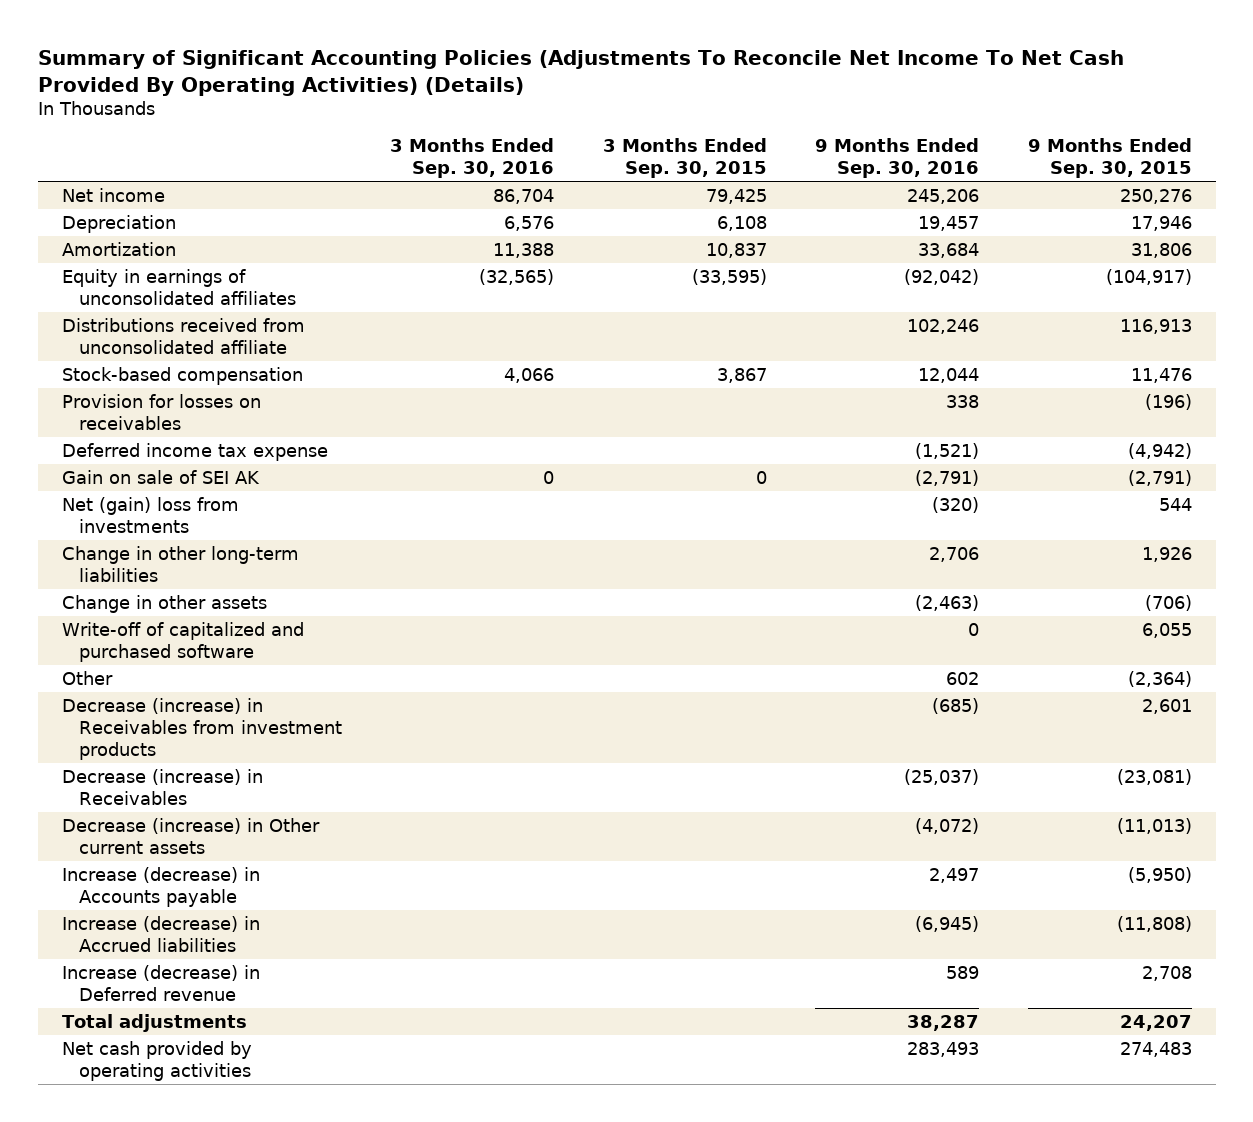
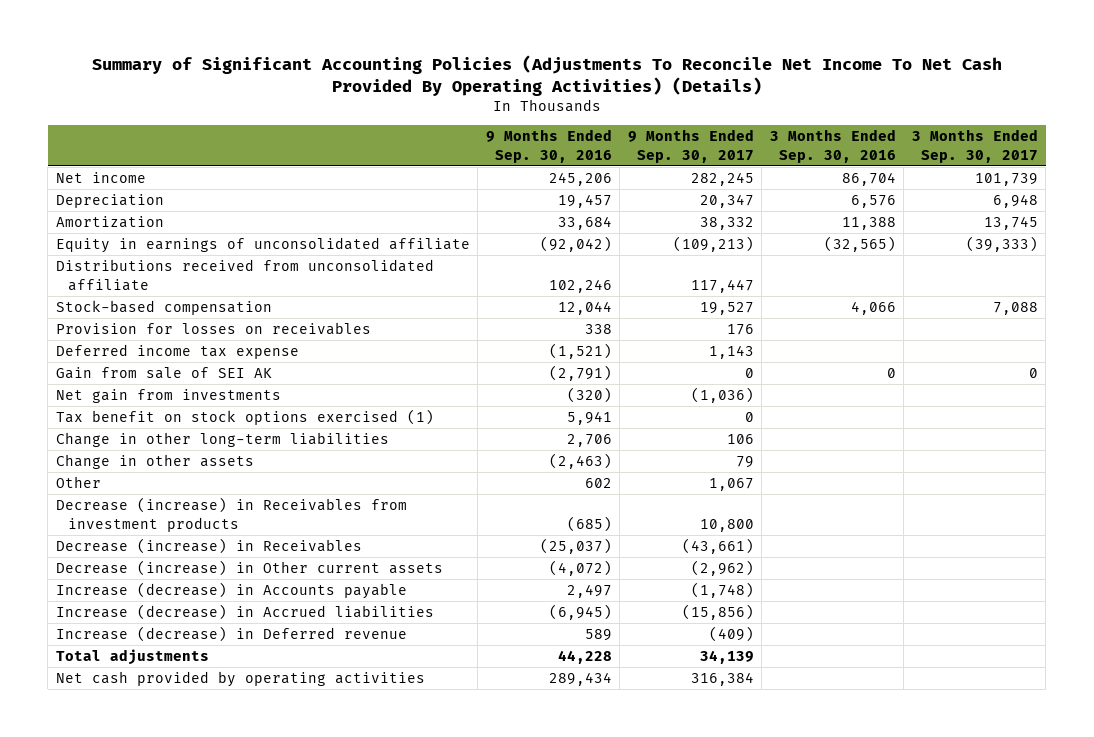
- | 3 Months Ended Sep. 30, 2016 | 3 Months Ended Sep. 30, 2015 | 9 Months Ended Sep. 30, 2016 | 9 Months Ended Sep. 30, 2015
+ | 9 Months Ended Sep. 30, 2016 | 9 Months Ended Sep. 30, 2017 | 3 Months Ended Sep. 30, 2016 | 3 Months Ended Sep. 30, 2017
- Equity in earnings of unconsolidated affiliates | (32,565) | (33,595) | (92,042) | (104,917)
+ Equity in earnings of unconsolidated affiliate | (92,042) | (109,213) | (32,565) | (39,333)
- Gain on sale of SEI AK | 0 | 0 | (2,791) | (2,791)
- Net (gain) loss from investments | | | (320) | 544
+ Gain from sale of SEI AK | (2,791) | 0 | 0 | 0
+ Net gain from investments | (320) | (1,036) | |
+ Tax benefit on stock options exercised (1) | 5,941 | 0 | |
- Write-off of capitalized and purchased software | | | 0 | 6,055
- Total adjustments | | | 38,287 | 24,207
- Net cash provided by operating activities | | | 283,493 | 274,483
+ Total adjustments | 44,228 | 34,139 | |
+ Net cash provided by operating activities | 289,434 | 316,384 | |

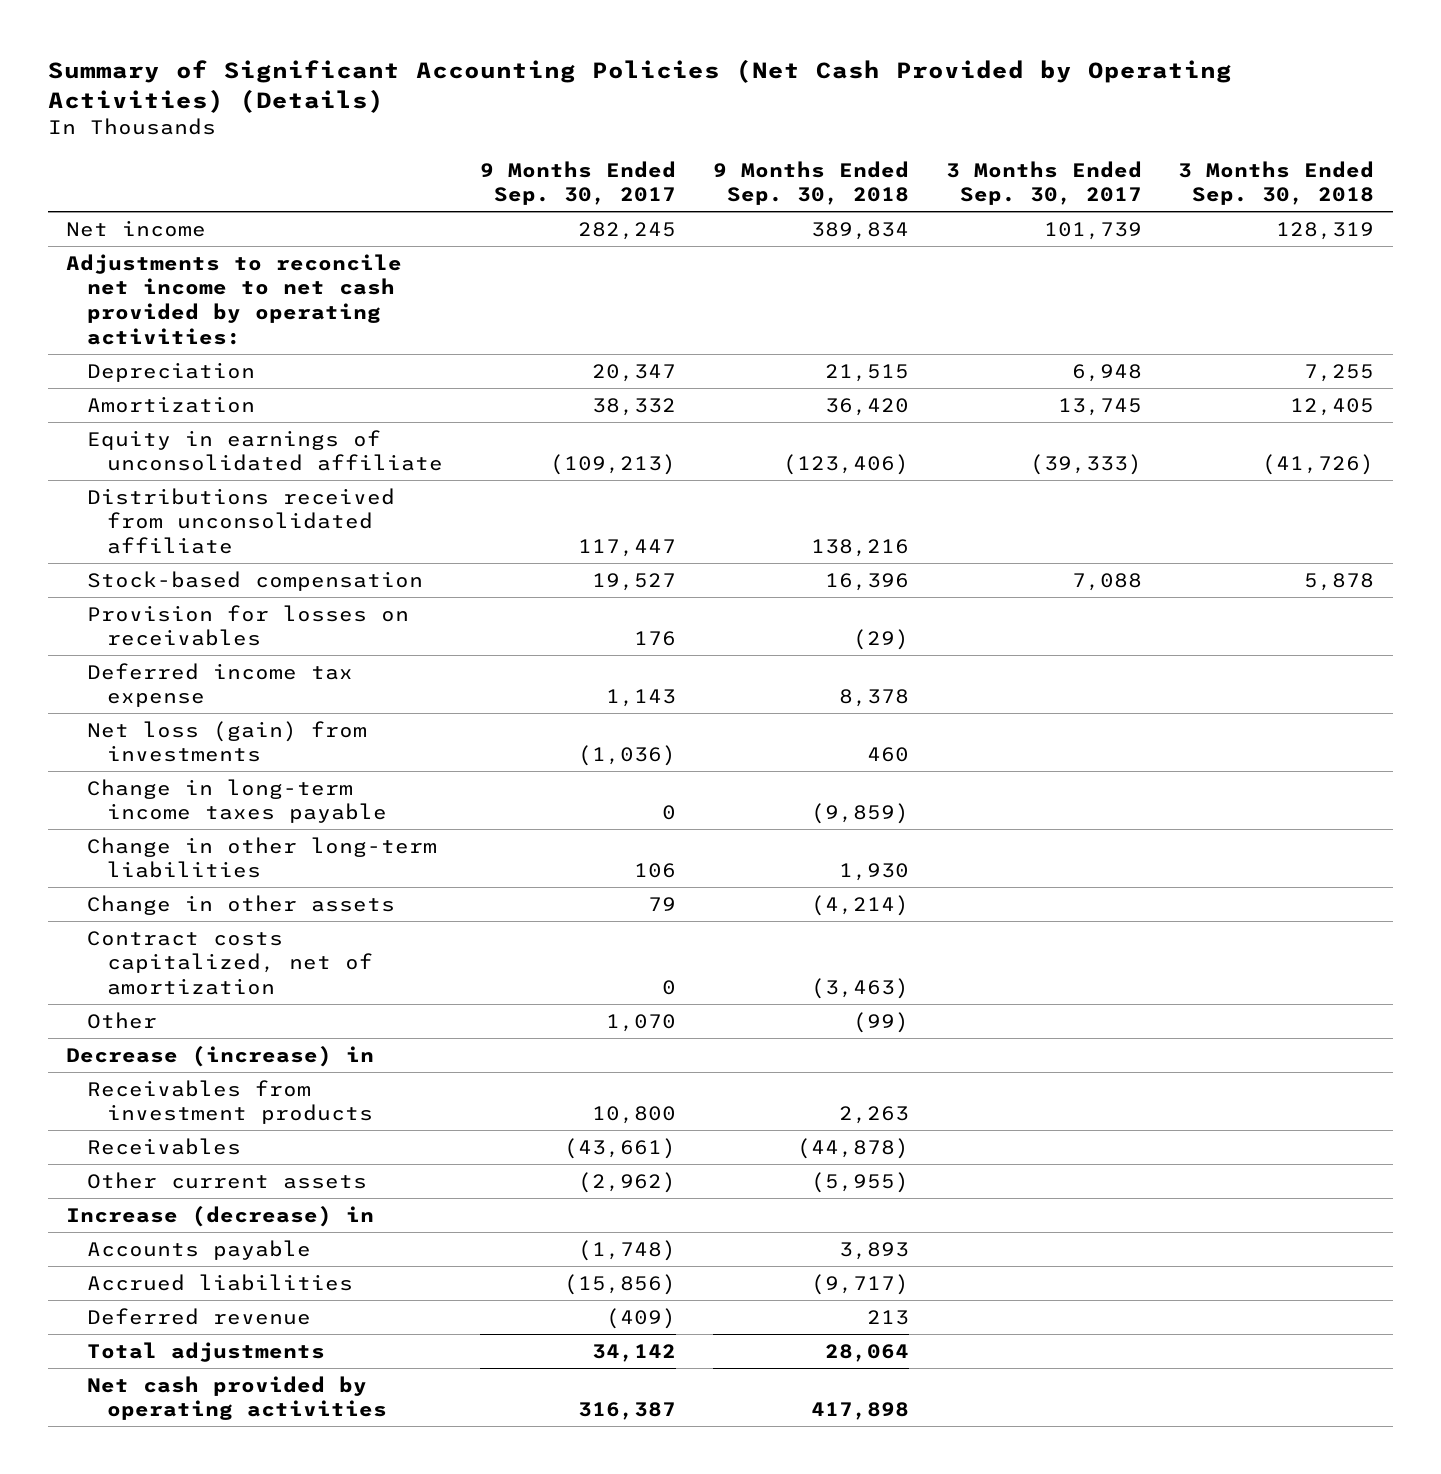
- Summary of Significant Accounting Policies (Adjustments To Reconcile Net Income To Net Cash Provided By Operating Activities) (Details)
+ Summary of Significant Accounting Policies (Net Cash Provided by Operating Activities) (Details)
- | 9 Months Ended Sep. 30, 2016 | 9 Months Ended Sep. 30, 2017 | 3 Months Ended Sep. 30, 2016 | 3 Months Ended Sep. 30, 2017
+ | 9 Months Ended Sep. 30, 2017 | 9 Months Ended Sep. 30, 2018 | 3 Months Ended Sep. 30, 2017 | 3 Months Ended Sep. 30, 2018
+ Adjustments to reconcile net income to net cash provided by operating activities:
- Gain from sale of SEI AK | (2,791) | 0 | 0 | 0
- Net gain from investments | (320) | (1,036) | |
- Tax benefit on stock options exercised (1) | 5,941 | 0 | |
+ Net loss (gain) from investments | (1,036) | 460 | |
+ Change in long-term income taxes payable | 0 | (9,859) | |
- Other | 602 | 1,067 | |
- Decrease (increase) in Receivables from investment products | (685) | 10,800 | |
- Decrease (increase) in Receivables | (25,037) | (43,661) | |
- Decrease (increase) in Other current assets | (4,072) | (2,962) | |
- Increase (decrease) in Accounts payable | 2,497 | (1,748) | |
- Increase (decrease) in Accrued liabilities | (6,945) | (15,856) | |
- Increase (decrease) in Deferred revenue | 589 | (409) | |
- Total adjustments | 44,228 | 34,139 | |
- Net cash provided by operating activities | 289,434 | 316,384 | |
+ Contract costs capitalized, net of amortization | 0 | (3,463) | |
+ Other | 1,070 | (99) | |
+ Decrease (increase) in
+ Receivables from investment products | 10,800 | 2,263 | |
+ Receivables | (43,661) | (44,878) | |
+ Other current assets | (2,962) | (5,955) | |
+ Increase (decrease) in
+ Accounts payable | (1,748) | 3,893 | |
+ Accrued liabilities | (15,856) | (9,717) | |
+ Deferred revenue | (409) | 213 | |
+ Total adjustments | 34,142 | 28,064 | |
+ Net cash provided by operating activities | 316,387 | 417,898 | |

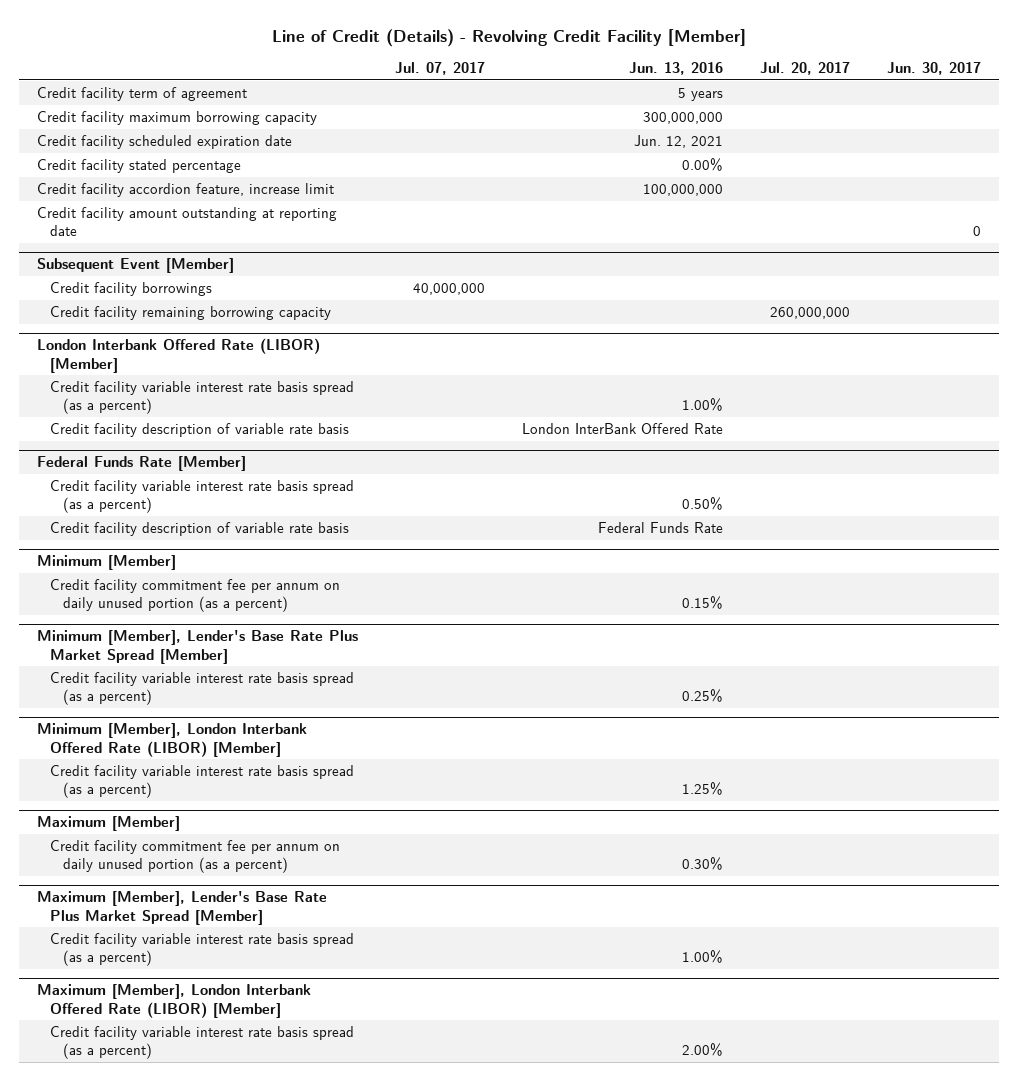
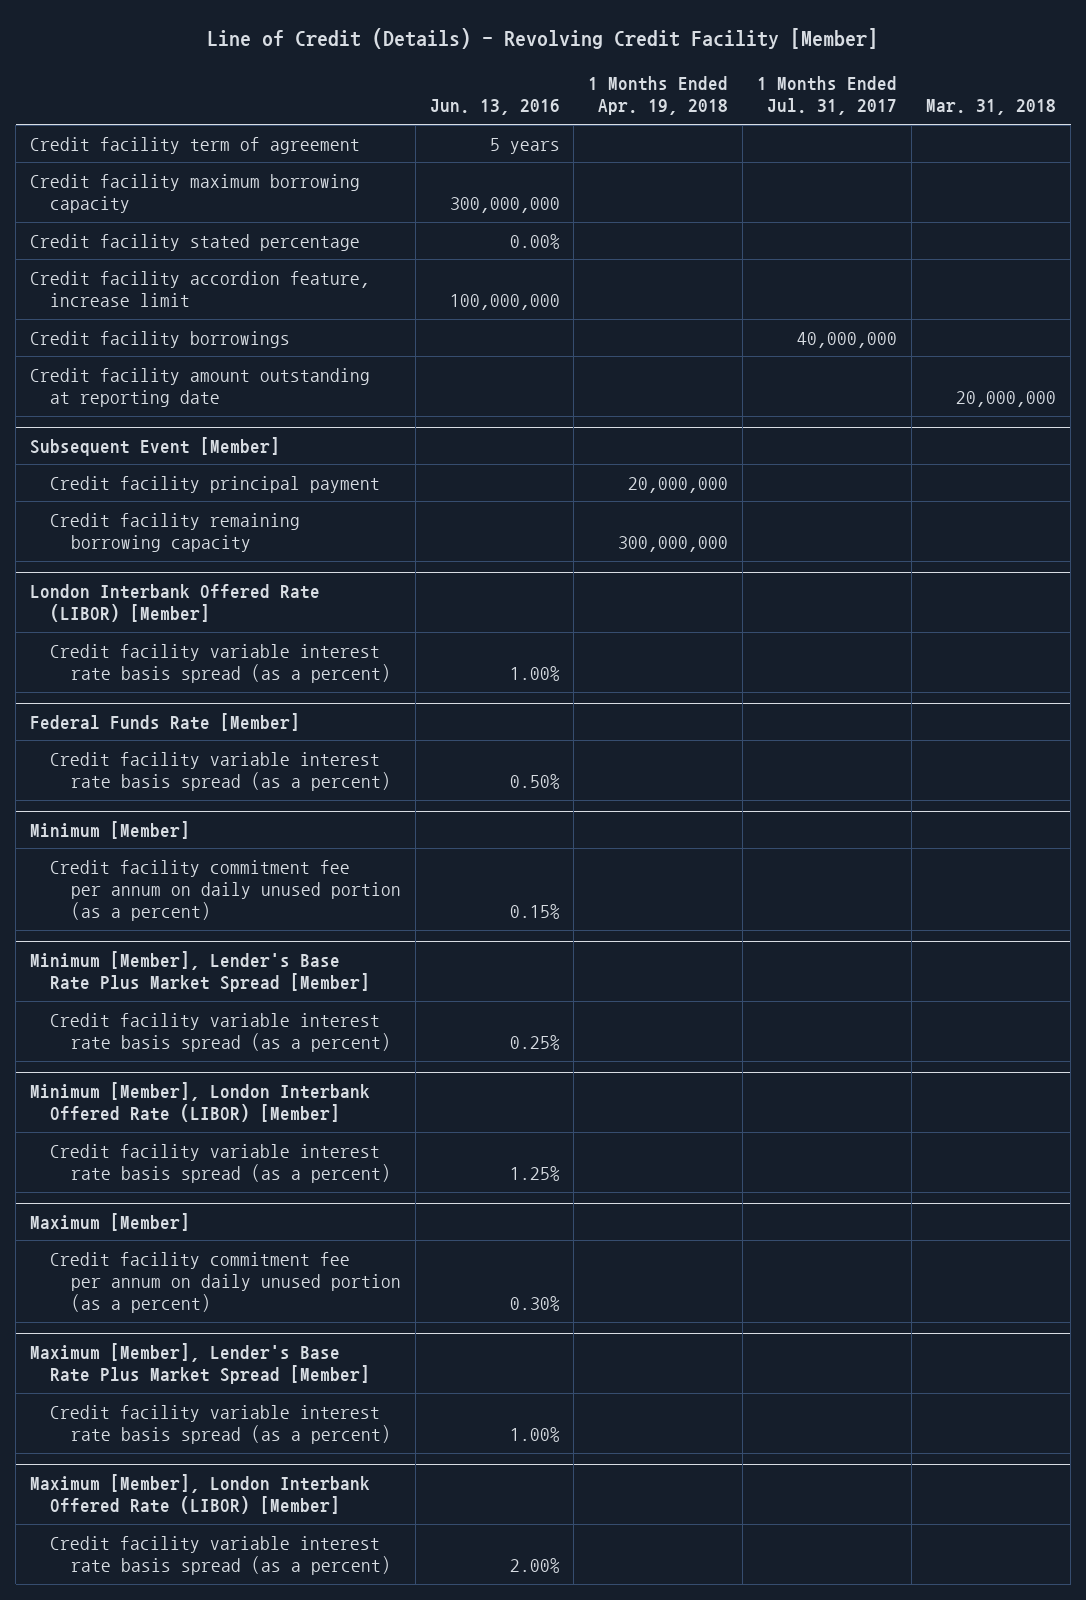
- | Jul. 07, 2017 | Jun. 13, 2016 | Jul. 20, 2017 | Jun. 30, 2017
+ | Jun. 13, 2016 | 1 Months Ended Apr. 19, 2018 | 1 Months Ended Jul. 31, 2017 | Mar. 31, 2018
- Credit facility scheduled expiration date | | Jun. 12, 2021 | |
+ Credit facility borrowings | | | 40,000,000 |
@ Subsequent Event [Member]
- Credit facility borrowings | 40,000,000 | | |
+ Credit facility principal payment | | 20,000,000 | |
@ London Interbank Offered Rate (LIBOR) [Member]
- Credit facility description of variable rate basis | | London InterBank Offered Rate | |
@ Federal Funds Rate [Member]
- Credit facility description of variable rate basis | | Federal Funds Rate | |

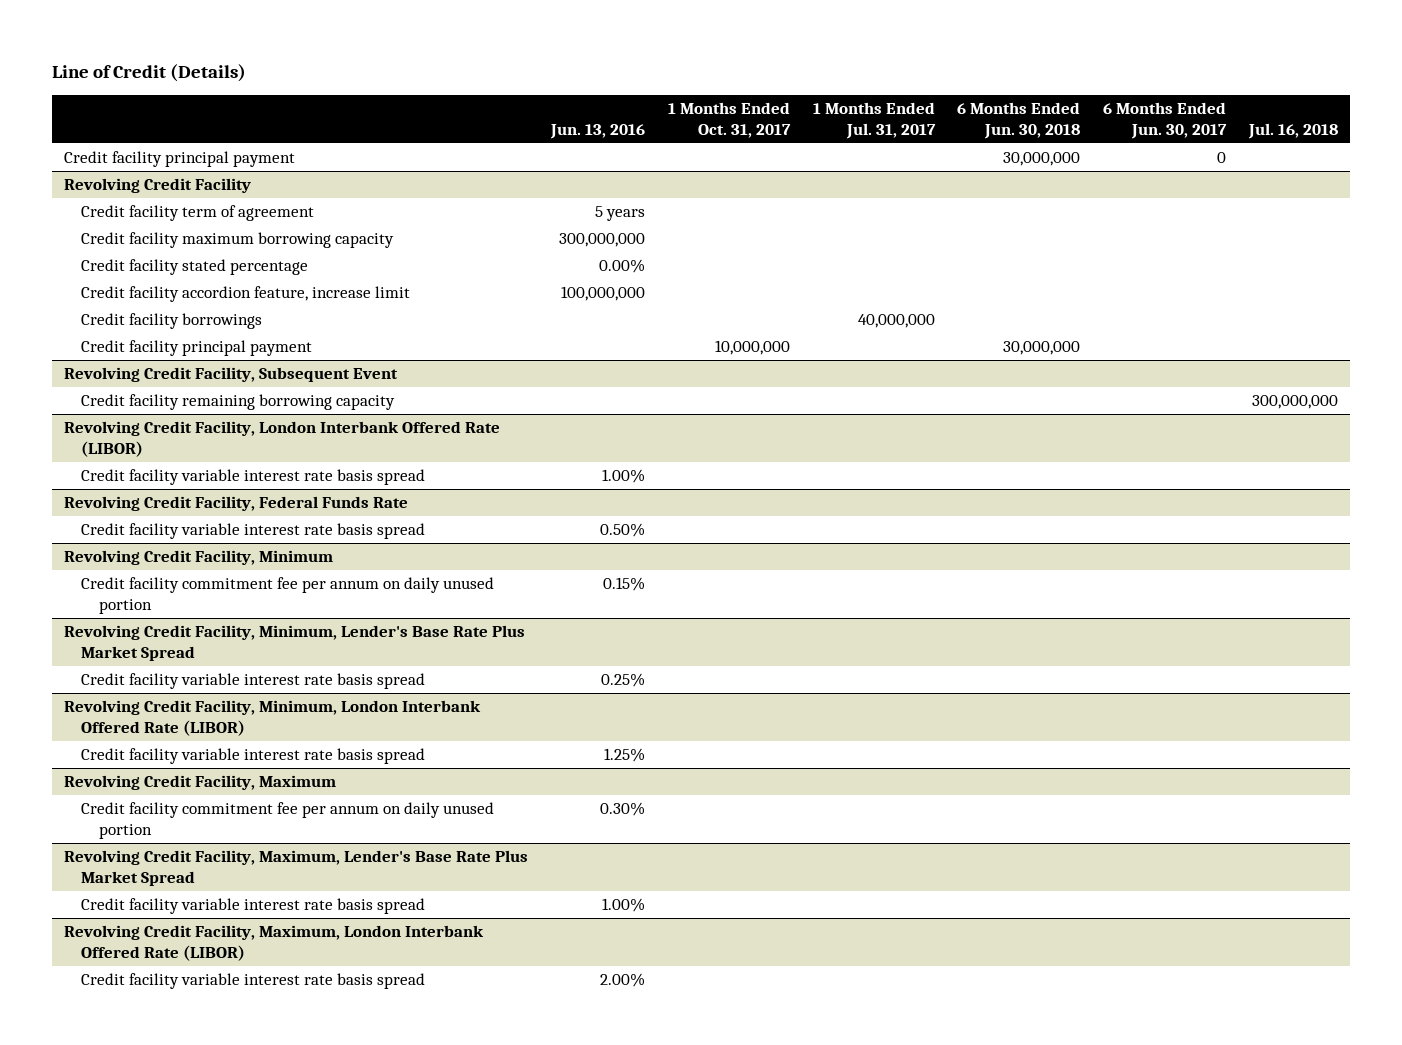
- Line of Credit (Details) - Revolving Credit Facility [Member]
+ Line of Credit (Details)
- | Jun. 13, 2016 | 1 Months Ended Apr. 19, 2018 | 1 Months Ended Jul. 31, 2017 | Mar. 31, 2018
+ | Jun. 13, 2016 | 1 Months Ended Oct. 31, 2017 | 1 Months Ended Jul. 31, 2017 | 6 Months Ended Jun. 30, 2018 | 6 Months Ended Jun. 30, 2017 | Jul. 16, 2018
+ Credit facility principal payment | | | | 30,000,000 | 0 |
+ Revolving Credit Facility
- Credit facility amount outstanding at reporting date | | | | 20,000,000
- Subsequent Event [Member]
+ Revolving Credit Facility, Subsequent Event
- London Interbank Offered Rate (LIBOR) [Member]
- Credit facility variable interest rate basis spread (as a percent) | 1.00% | | |
- Federal Funds Rate [Member]
- Credit facility variable interest rate basis spread (as a percent) | 0.50% | | |
- Minimum [Member]
- Credit facility commitment fee per annum on daily unused portion (as a percent) | 0.15% | | |
- Minimum [Member], Lender's Base Rate Plus Market Spread [Member]
- Credit facility variable interest rate basis spread (as a percent) | 0.25% | | |
- Minimum [Member], London Interbank Offered Rate (LIBOR) [Member]
- Credit facility variable interest rate basis spread (as a percent) | 1.25% | | |
- Maximum [Member]
- Credit facility commitment fee per annum on daily unused portion (as a percent) | 0.30% | | |
- Maximum [Member], Lender's Base Rate Plus Market Spread [Member]
- Credit facility variable interest rate basis spread (as a percent) | 1.00% | | |
- Maximum [Member], London Interbank Offered Rate (LIBOR) [Member]
- Credit facility variable interest rate basis spread (as a percent) | 2.00% | | |
+ Revolving Credit Facility, London Interbank Offered Rate (LIBOR)
+ Credit facility variable interest rate basis spread | 1.00% | | | | |
+ Revolving Credit Facility, Federal Funds Rate
+ Credit facility variable interest rate basis spread | 0.50% | | | | |
+ Revolving Credit Facility, Minimum
+ Credit facility commitment fee per annum on daily unused portion | 0.15% | | | | |
+ Revolving Credit Facility, Minimum, Lender's Base Rate Plus Market Spread
+ Credit facility variable interest rate basis spread | 0.25% | | | | |
+ Revolving Credit Facility, Minimum, London Interbank Offered Rate (LIBOR)
+ Credit facility variable interest rate basis spread | 1.25% | | | | |
+ Revolving Credit Facility, Maximum
+ Credit facility commitment fee per annum on daily unused portion | 0.30% | | | | |
+ Revolving Credit Facility, Maximum, Lender's Base Rate Plus Market Spread
+ Credit facility variable interest rate basis spread | 1.00% | | | | |
+ Revolving Credit Facility, Maximum, London Interbank Offered Rate (LIBOR)
+ Credit facility variable interest rate basis spread | 2.00% | | | | |

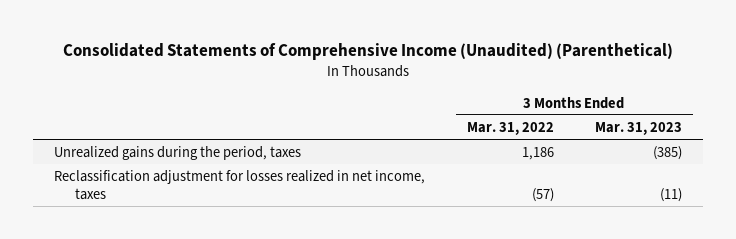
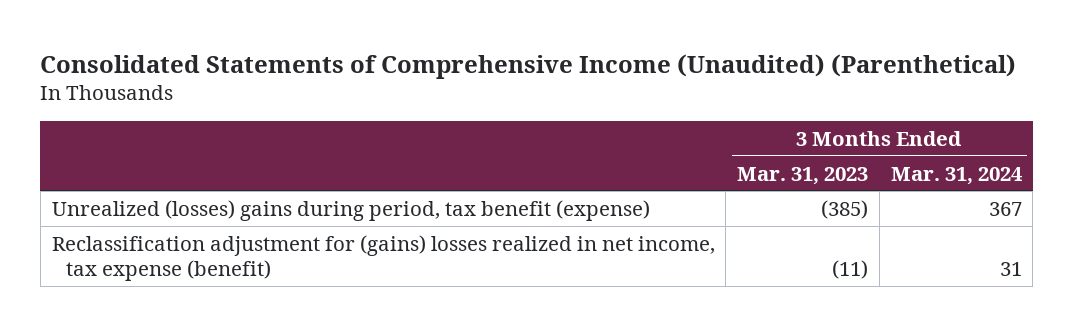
- | 3 Months Ended Mar. 31, 2022 | 3 Months Ended Mar. 31, 2023
+ | 3 Months Ended Mar. 31, 2023 | 3 Months Ended Mar. 31, 2024
- Unrealized gains during the period, taxes | 1,186 | (385)
- Reclassification adjustment for losses realized in net income, taxes | (57) | (11)
+ Unrealized (losses) gains during period, tax benefit (expense) | (385) | 367
+ Reclassification adjustment for (gains) losses realized in net income, tax expense (benefit) | (11) | 31

